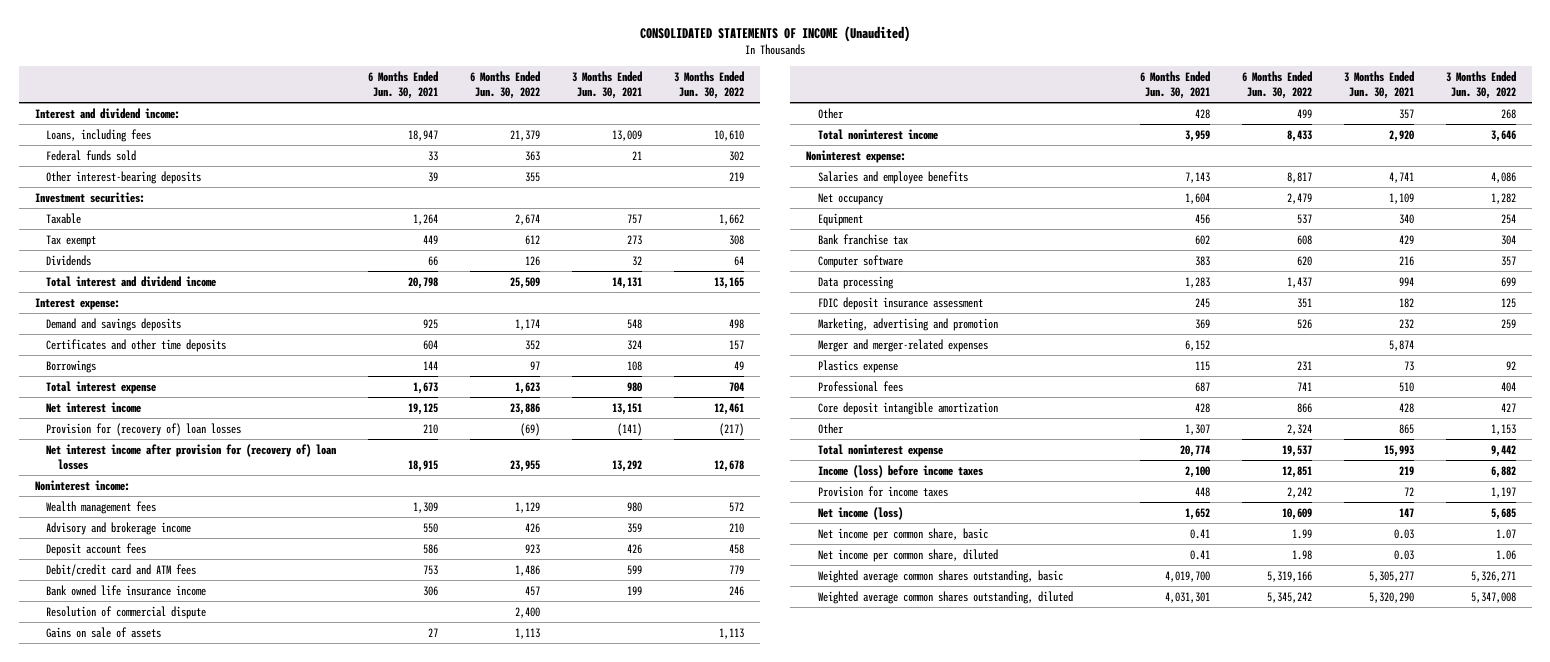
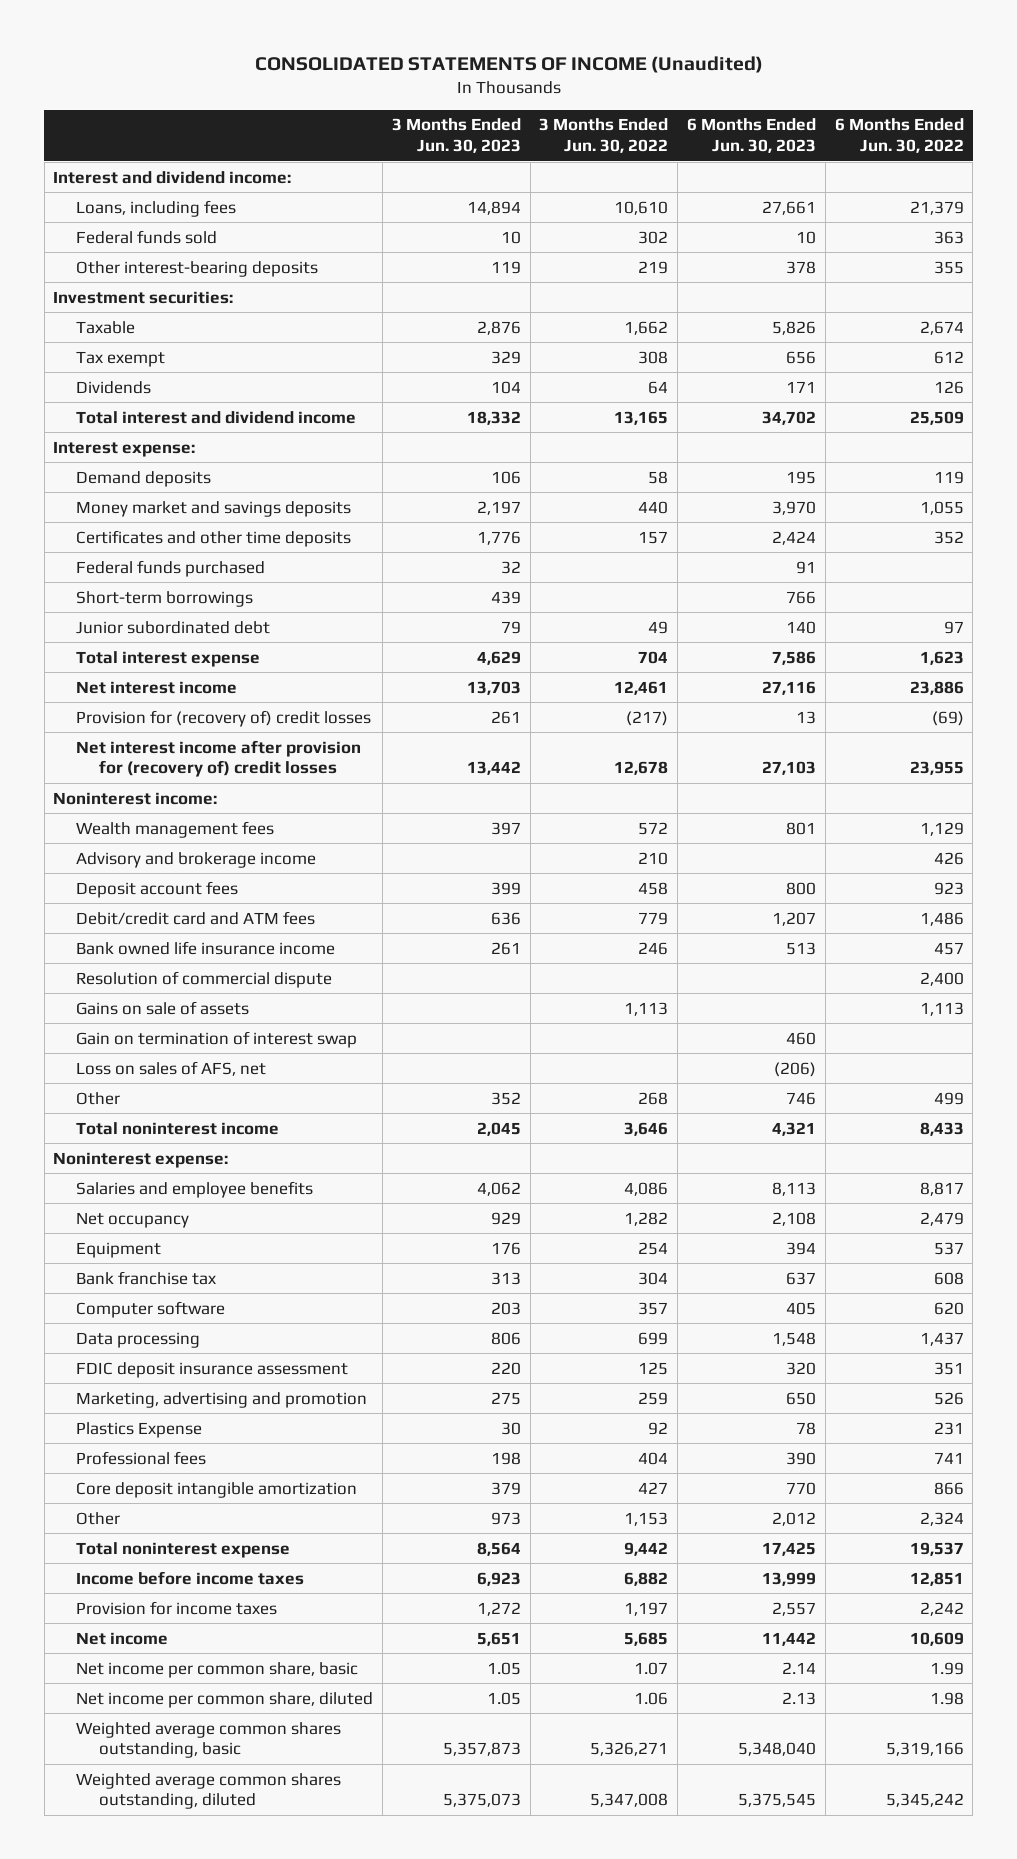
- | 6 Months Ended Jun. 30, 2021 | 6 Months Ended Jun. 30, 2022 | 3 Months Ended Jun. 30, 2021 | 3 Months Ended Jun. 30, 2022
+ | 3 Months Ended Jun. 30, 2023 | 3 Months Ended Jun. 30, 2022 | 6 Months Ended Jun. 30, 2023 | 6 Months Ended Jun. 30, 2022
- Demand and savings deposits | 925 | 1,174 | 548 | 498
+ Demand deposits | 106 | 58 | 195 | 119
+ Money market and savings deposits | 2,197 | 440 | 3,970 | 1,055
- Borrowings | 144 | 97 | 108 | 49
+ Federal funds purchased | 32 | | 91 |
+ Short-term borrowings | 439 | | 766 |
+ Junior subordinated debt | 79 | 49 | 140 | 97
- Provision for (recovery of) loan losses | 210 | (69) | (141) | (217)
- Net interest income after provision for (recovery of) loan losses | 18,915 | 23,955 | 13,292 | 12,678
+ Provision for (recovery of) credit losses | 261 | (217) | 13 | (69)
+ Net interest income after provision for (recovery of) credit losses | 13,442 | 12,678 | 27,103 | 23,955
+ Gain on termination of interest swap | | | 460 |
+ Loss on sales of AFS, net | | | (206) |
- Merger and merger-related expenses | 6,152 | | 5,874 |
- Plastics expense | 115 | 231 | 73 | 92
+ Plastics Expense | 30 | 92 | 78 | 231
- Income (loss) before income taxes | 2,100 | 12,851 | 219 | 6,882
+ Income before income taxes | 6,923 | 6,882 | 13,999 | 12,851
- Net income (loss) | 1,652 | 10,609 | 147 | 5,685
+ Net income | 5,651 | 5,685 | 11,442 | 10,609

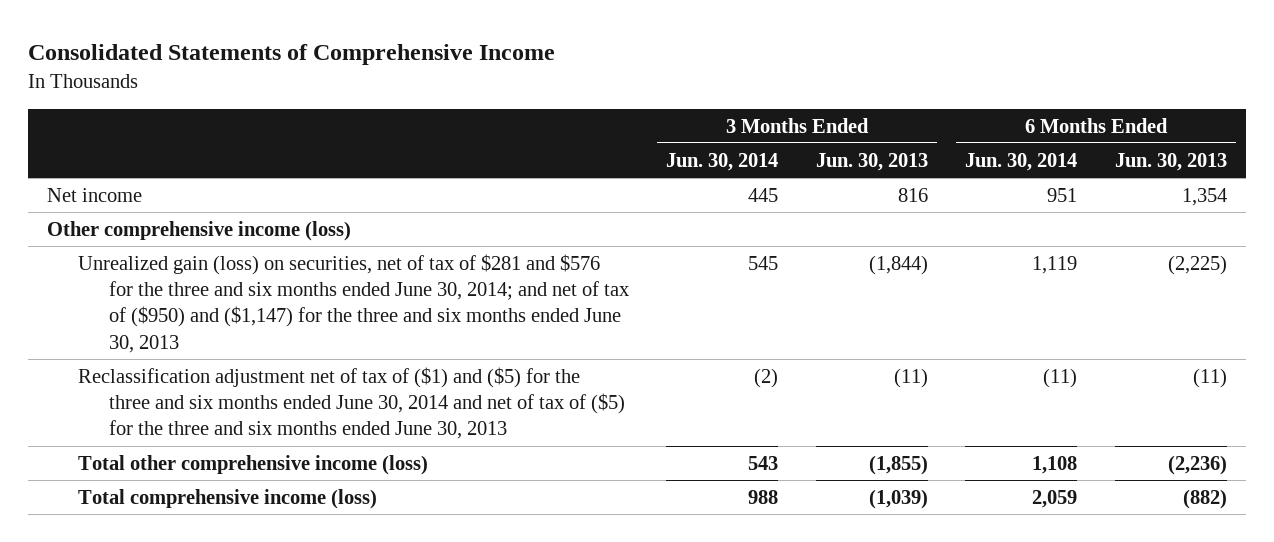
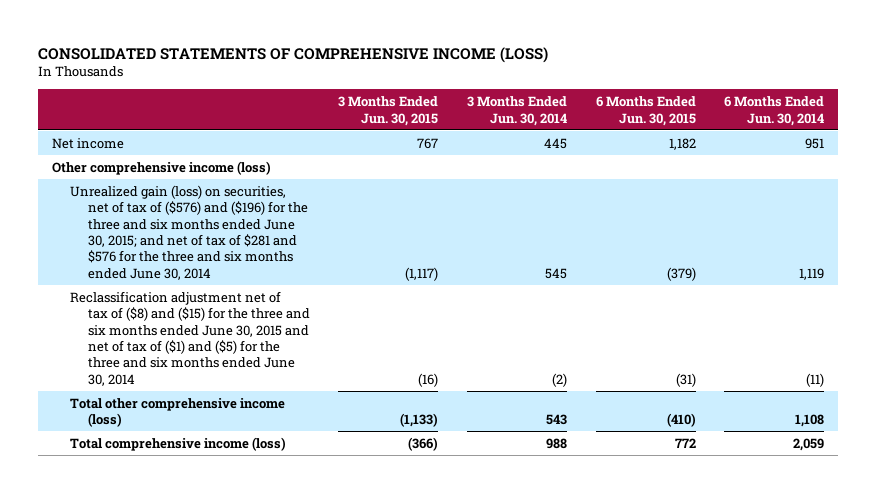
- Consolidated Statements of Comprehensive Income
+ CONSOLIDATED STATEMENTS OF COMPREHENSIVE INCOME (LOSS)
- | 3 Months Ended Jun. 30, 2014 | 3 Months Ended Jun. 30, 2013 | 6 Months Ended Jun. 30, 2014 | 6 Months Ended Jun. 30, 2013
+ | 3 Months Ended Jun. 30, 2015 | 3 Months Ended Jun. 30, 2014 | 6 Months Ended Jun. 30, 2015 | 6 Months Ended Jun. 30, 2014
- Unrealized gain (loss) on securities, net of tax of $281 and $576 for the three and six months ended June 30, 2014; and net of tax of ($950) and ($1,147) for the three and six months ended June 30, 2013 | 545 | (1,844) | 1,119 | (2,225)
- Reclassification adjustment net of tax of ($1) and ($5) for the three and six months ended June 30, 2014 and net of tax of ($5) for the three and six months ended June 30, 2013 | (2) | (11) | (11) | (11)
+ Unrealized gain (loss) on securities, net of tax of ($576) and ($196) for the three and six months ended June 30, 2015; and net of tax of $281 and $576 for the three and six months ended June 30, 2014 | (1,117) | 545 | (379) | 1,119
+ Reclassification adjustment net of tax of ($8) and ($15) for the three and six months ended June 30, 2015 and net of tax of ($1) and ($5) for the three and six months ended June 30, 2014 | (16) | (2) | (31) | (11)

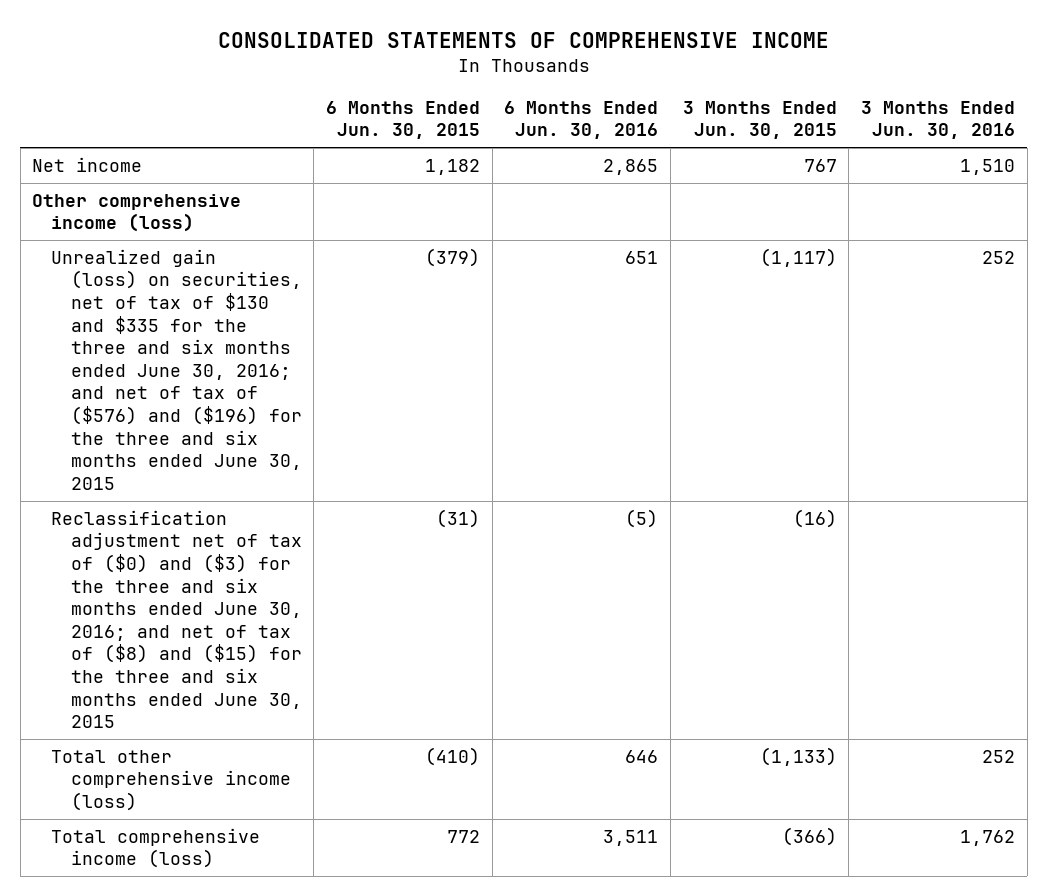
- CONSOLIDATED STATEMENTS OF COMPREHENSIVE INCOME (LOSS)
+ CONSOLIDATED STATEMENTS OF COMPREHENSIVE INCOME
- | 3 Months Ended Jun. 30, 2015 | 3 Months Ended Jun. 30, 2014 | 6 Months Ended Jun. 30, 2015 | 6 Months Ended Jun. 30, 2014
+ | 6 Months Ended Jun. 30, 2015 | 6 Months Ended Jun. 30, 2016 | 3 Months Ended Jun. 30, 2015 | 3 Months Ended Jun. 30, 2016
- Unrealized gain (loss) on securities, net of tax of ($576) and ($196) for the three and six months ended June 30, 2015; and net of tax of $281 and $576 for the three and six months ended June 30, 2014 | (1,117) | 545 | (379) | 1,119
- Reclassification adjustment net of tax of ($8) and ($15) for the three and six months ended June 30, 2015 and net of tax of ($1) and ($5) for the three and six months ended June 30, 2014 | (16) | (2) | (31) | (11)
+ Unrealized gain (loss) on securities, net of tax of $130 and $335 for the three and six months ended June 30, 2016; and net of tax of ($576) and ($196) for the three and six months ended June 30, 2015 | (379) | 651 | (1,117) | 252
+ Reclassification adjustment net of tax of ($0) and ($3) for the three and six months ended June 30, 2016; and net of tax of ($8) and ($15) for the three and six months ended June 30, 2015 | (31) | (5) | (16) |

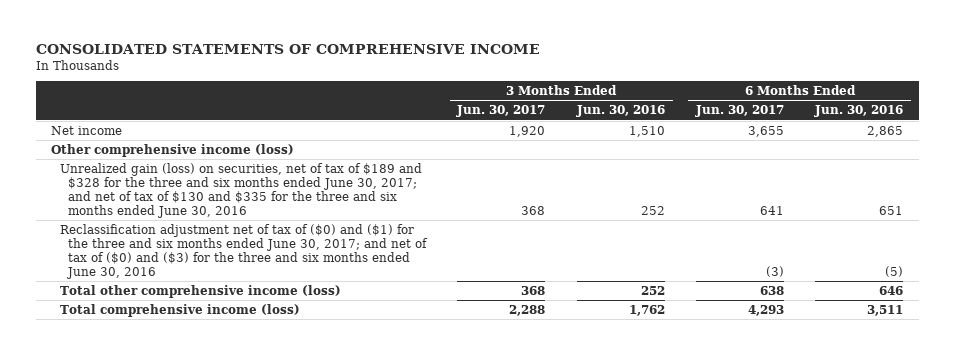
- | 6 Months Ended Jun. 30, 2015 | 6 Months Ended Jun. 30, 2016 | 3 Months Ended Jun. 30, 2015 | 3 Months Ended Jun. 30, 2016
+ | 3 Months Ended Jun. 30, 2017 | 3 Months Ended Jun. 30, 2016 | 6 Months Ended Jun. 30, 2017 | 6 Months Ended Jun. 30, 2016
- Unrealized gain (loss) on securities, net of tax of $130 and $335 for the three and six months ended June 30, 2016; and net of tax of ($576) and ($196) for the three and six months ended June 30, 2015 | (379) | 651 | (1,117) | 252
- Reclassification adjustment net of tax of ($0) and ($3) for the three and six months ended June 30, 2016; and net of tax of ($8) and ($15) for the three and six months ended June 30, 2015 | (31) | (5) | (16) |
+ Unrealized gain (loss) on securities, net of tax of $189 and $328 for the three and six months ended June 30, 2017; and net of tax of $130 and $335 for the three and six months ended June 30, 2016 | 368 | 252 | 641 | 651
+ Reclassification adjustment net of tax of ($0) and ($1) for the three and six months ended June 30, 2017; and net of tax of ($0) and ($3) for the three and six months ended June 30, 2016 | | | (3) | (5)

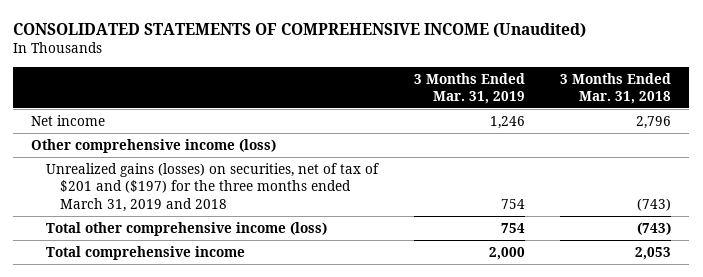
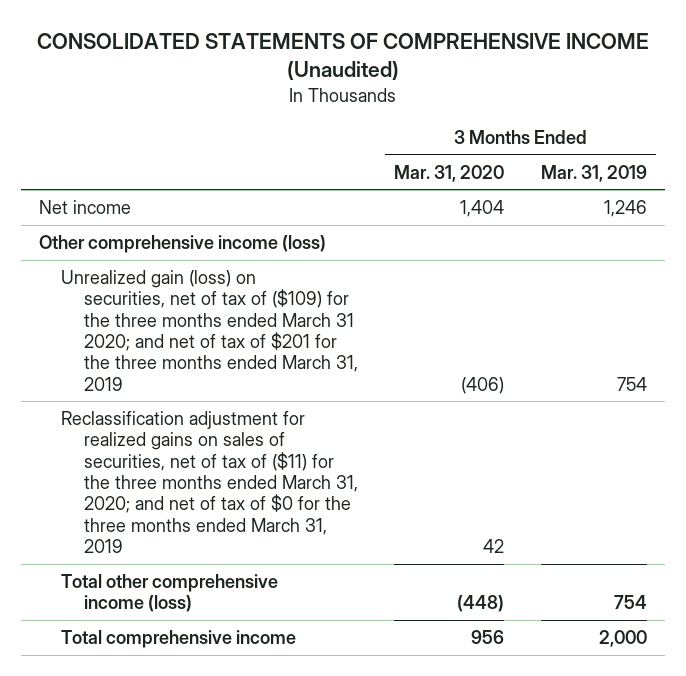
- | 3 Months Ended Mar. 31, 2019 | 3 Months Ended Mar. 31, 2018
+ | 3 Months Ended Mar. 31, 2020 | 3 Months Ended Mar. 31, 2019
- Unrealized gains (losses) on securities, net of tax of $201 and ($197) for the three months ended March 31, 2019 and 2018 | 754 | (743)
+ Unrealized gain (loss) on securities, net of tax of ($109) for the three months ended March 31 2020; and net of tax of $201 for the three months ended March 31, 2019 | (406) | 754
+ Reclassification adjustment for realized gains on sales of securities, net of tax of ($11) for the three months ended March 31, 2020; and net of tax of $0 for the three months ended March 31, 2019 | 42 |

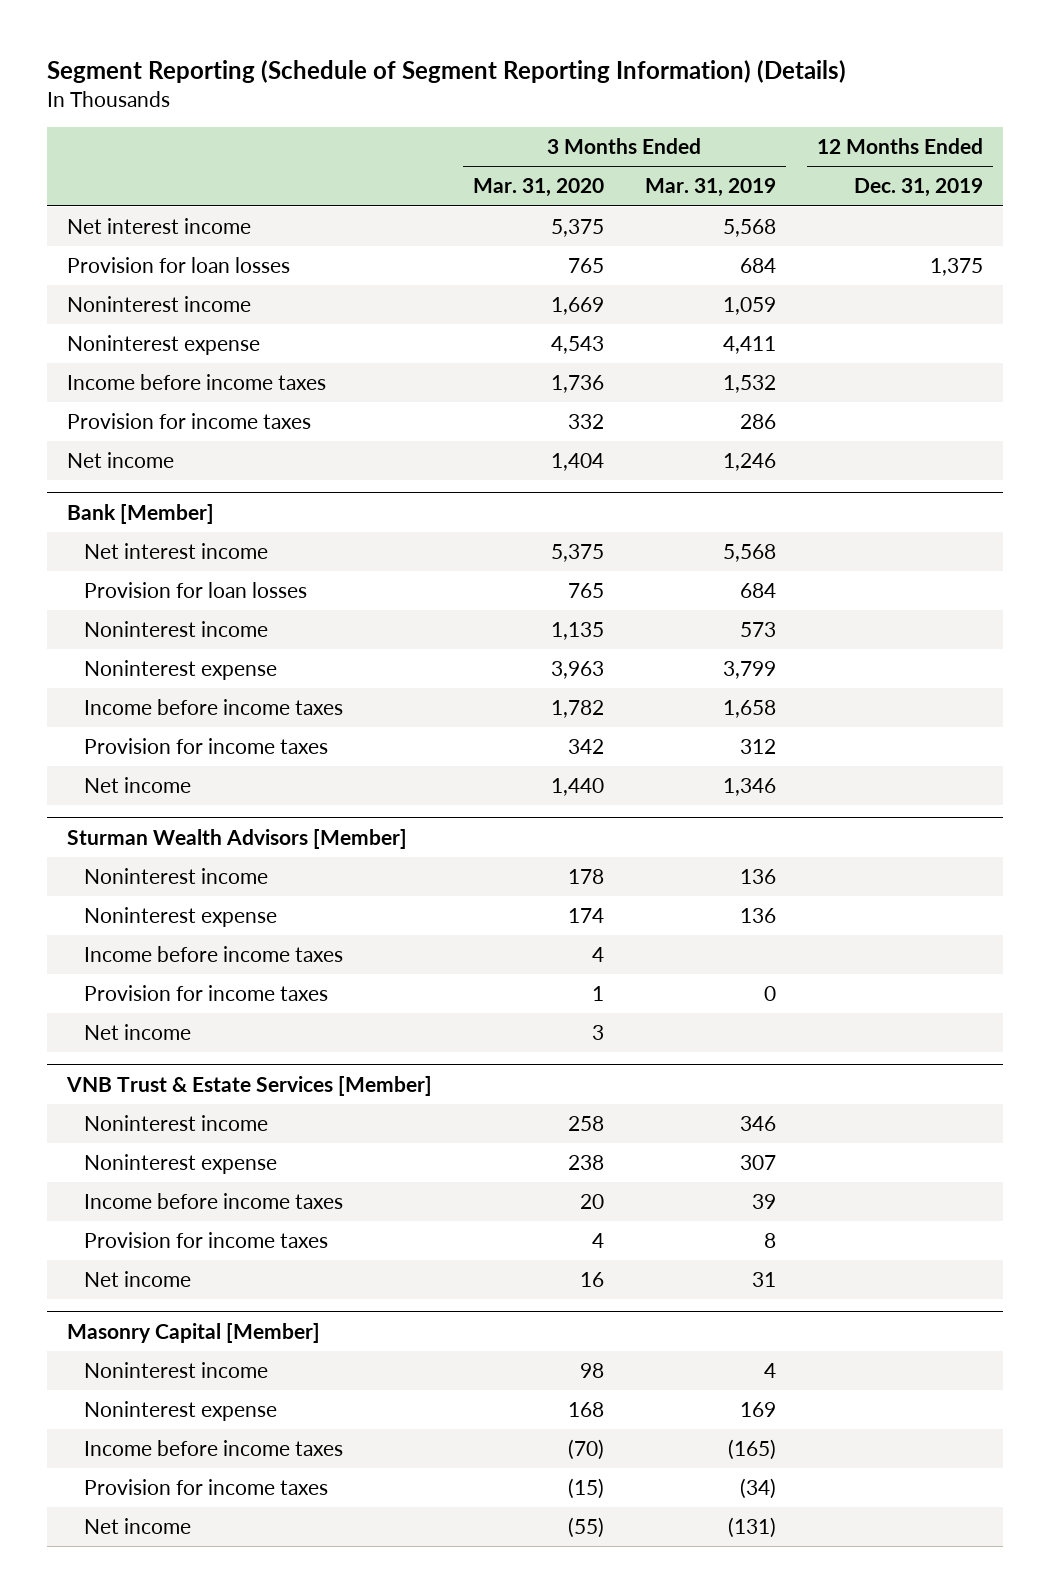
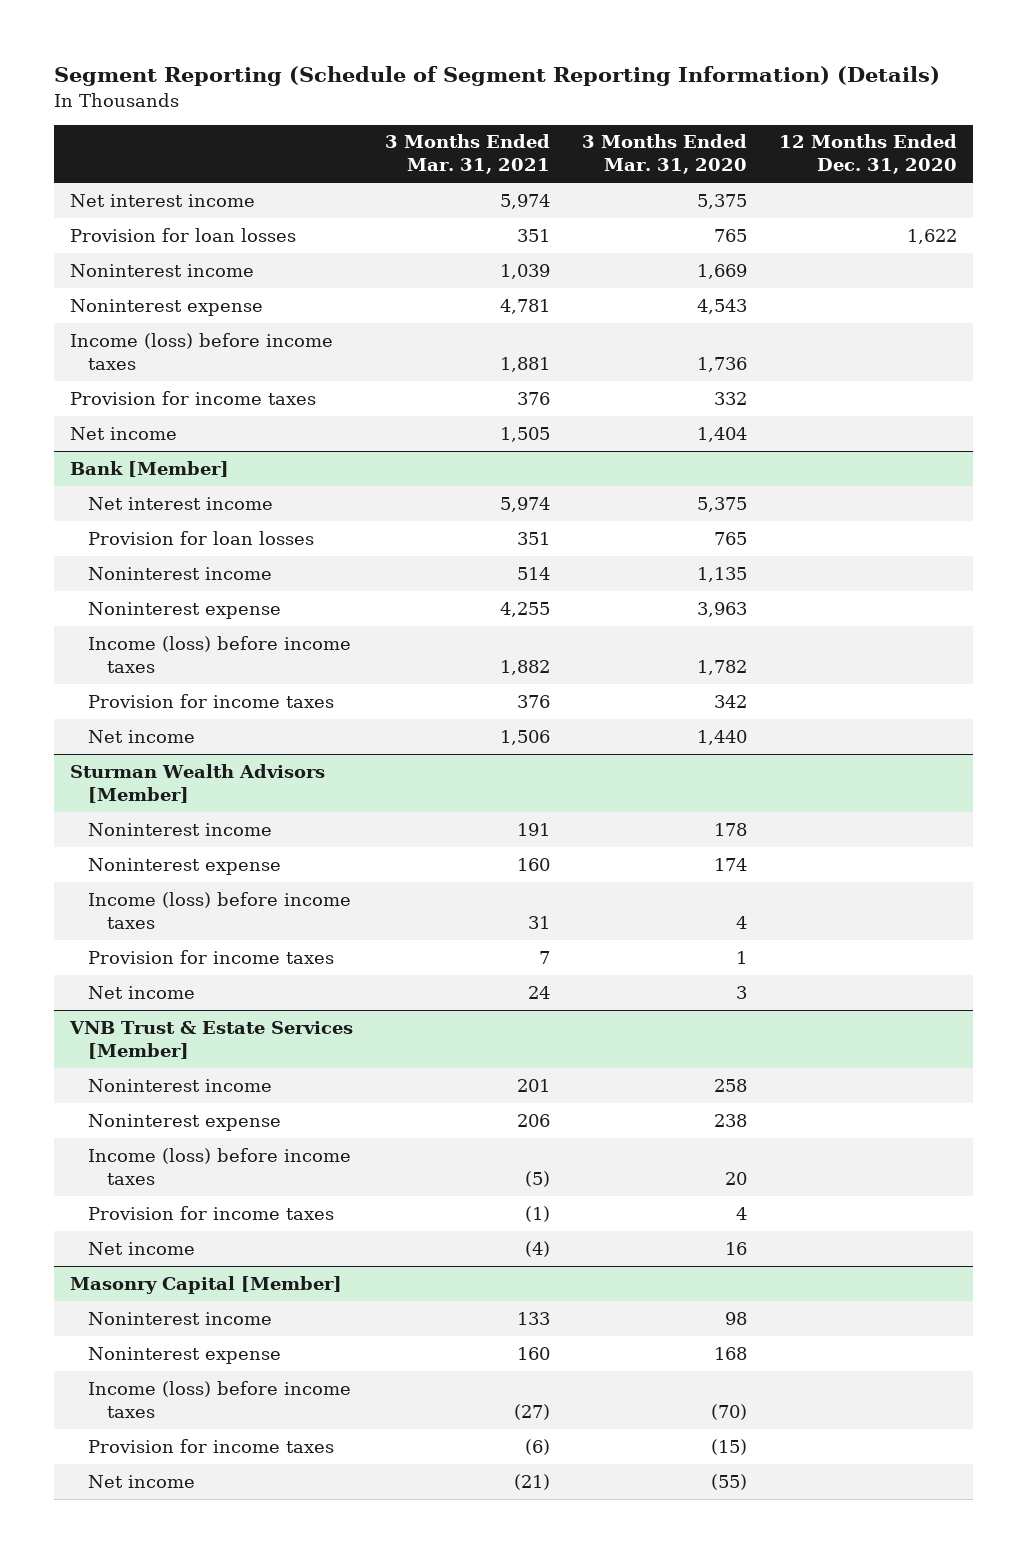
- | 3 Months Ended Mar. 31, 2020 | 3 Months Ended Mar. 31, 2019 | 12 Months Ended Dec. 31, 2019
+ | 3 Months Ended Mar. 31, 2021 | 3 Months Ended Mar. 31, 2020 | 12 Months Ended Dec. 31, 2020
- Income before income taxes | 1,736 | 1,532 |
+ Income (loss) before income taxes | 1,881 | 1,736 |
@ Bank [Member]
- Income before income taxes | 1,782 | 1,658 |
+ Income (loss) before income taxes | 1,882 | 1,782 |
@ Sturman Wealth Advisors [Member]
- Income before income taxes | 4 | |
+ Income (loss) before income taxes | 31 | 4 |
@ VNB Trust & Estate Services [Member]
- Income before income taxes | 20 | 39 |
+ Income (loss) before income taxes | (5) | 20 |
@ Masonry Capital [Member]
- Income before income taxes | (70) | (165) |
+ Income (loss) before income taxes | (27) | (70) |

